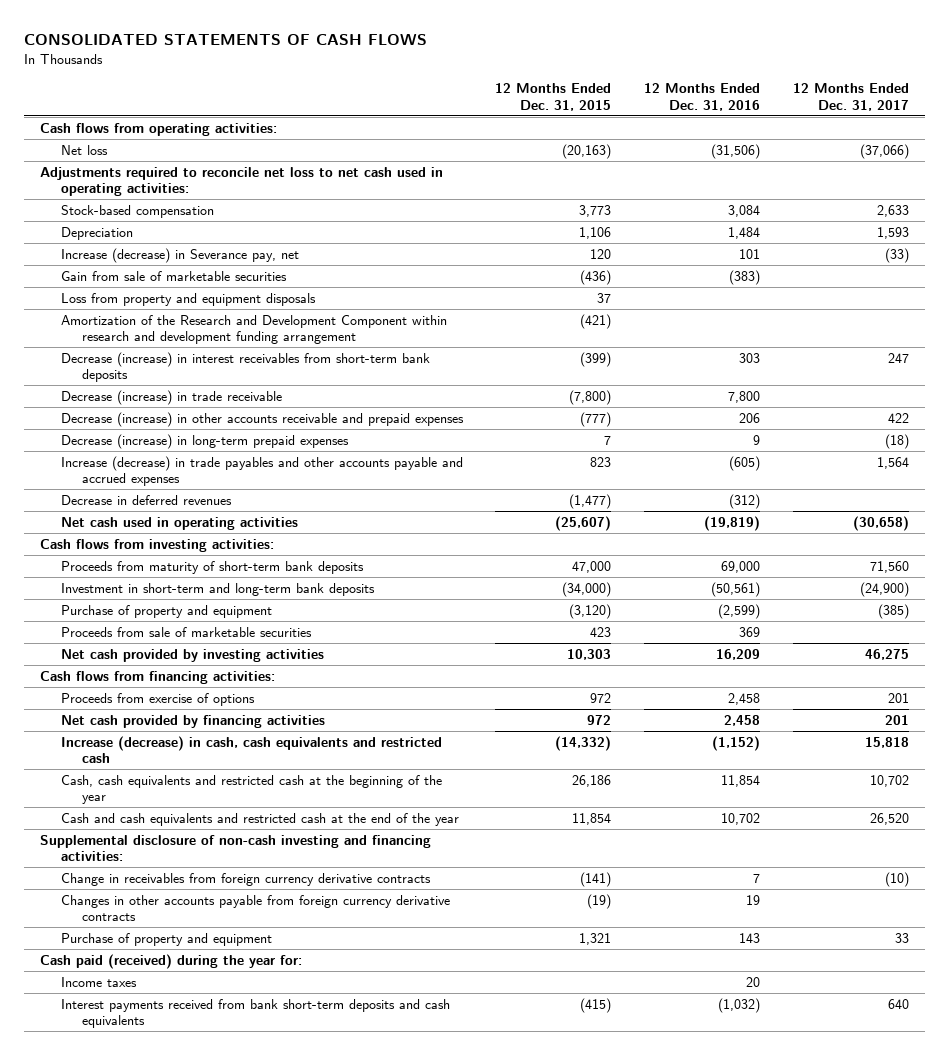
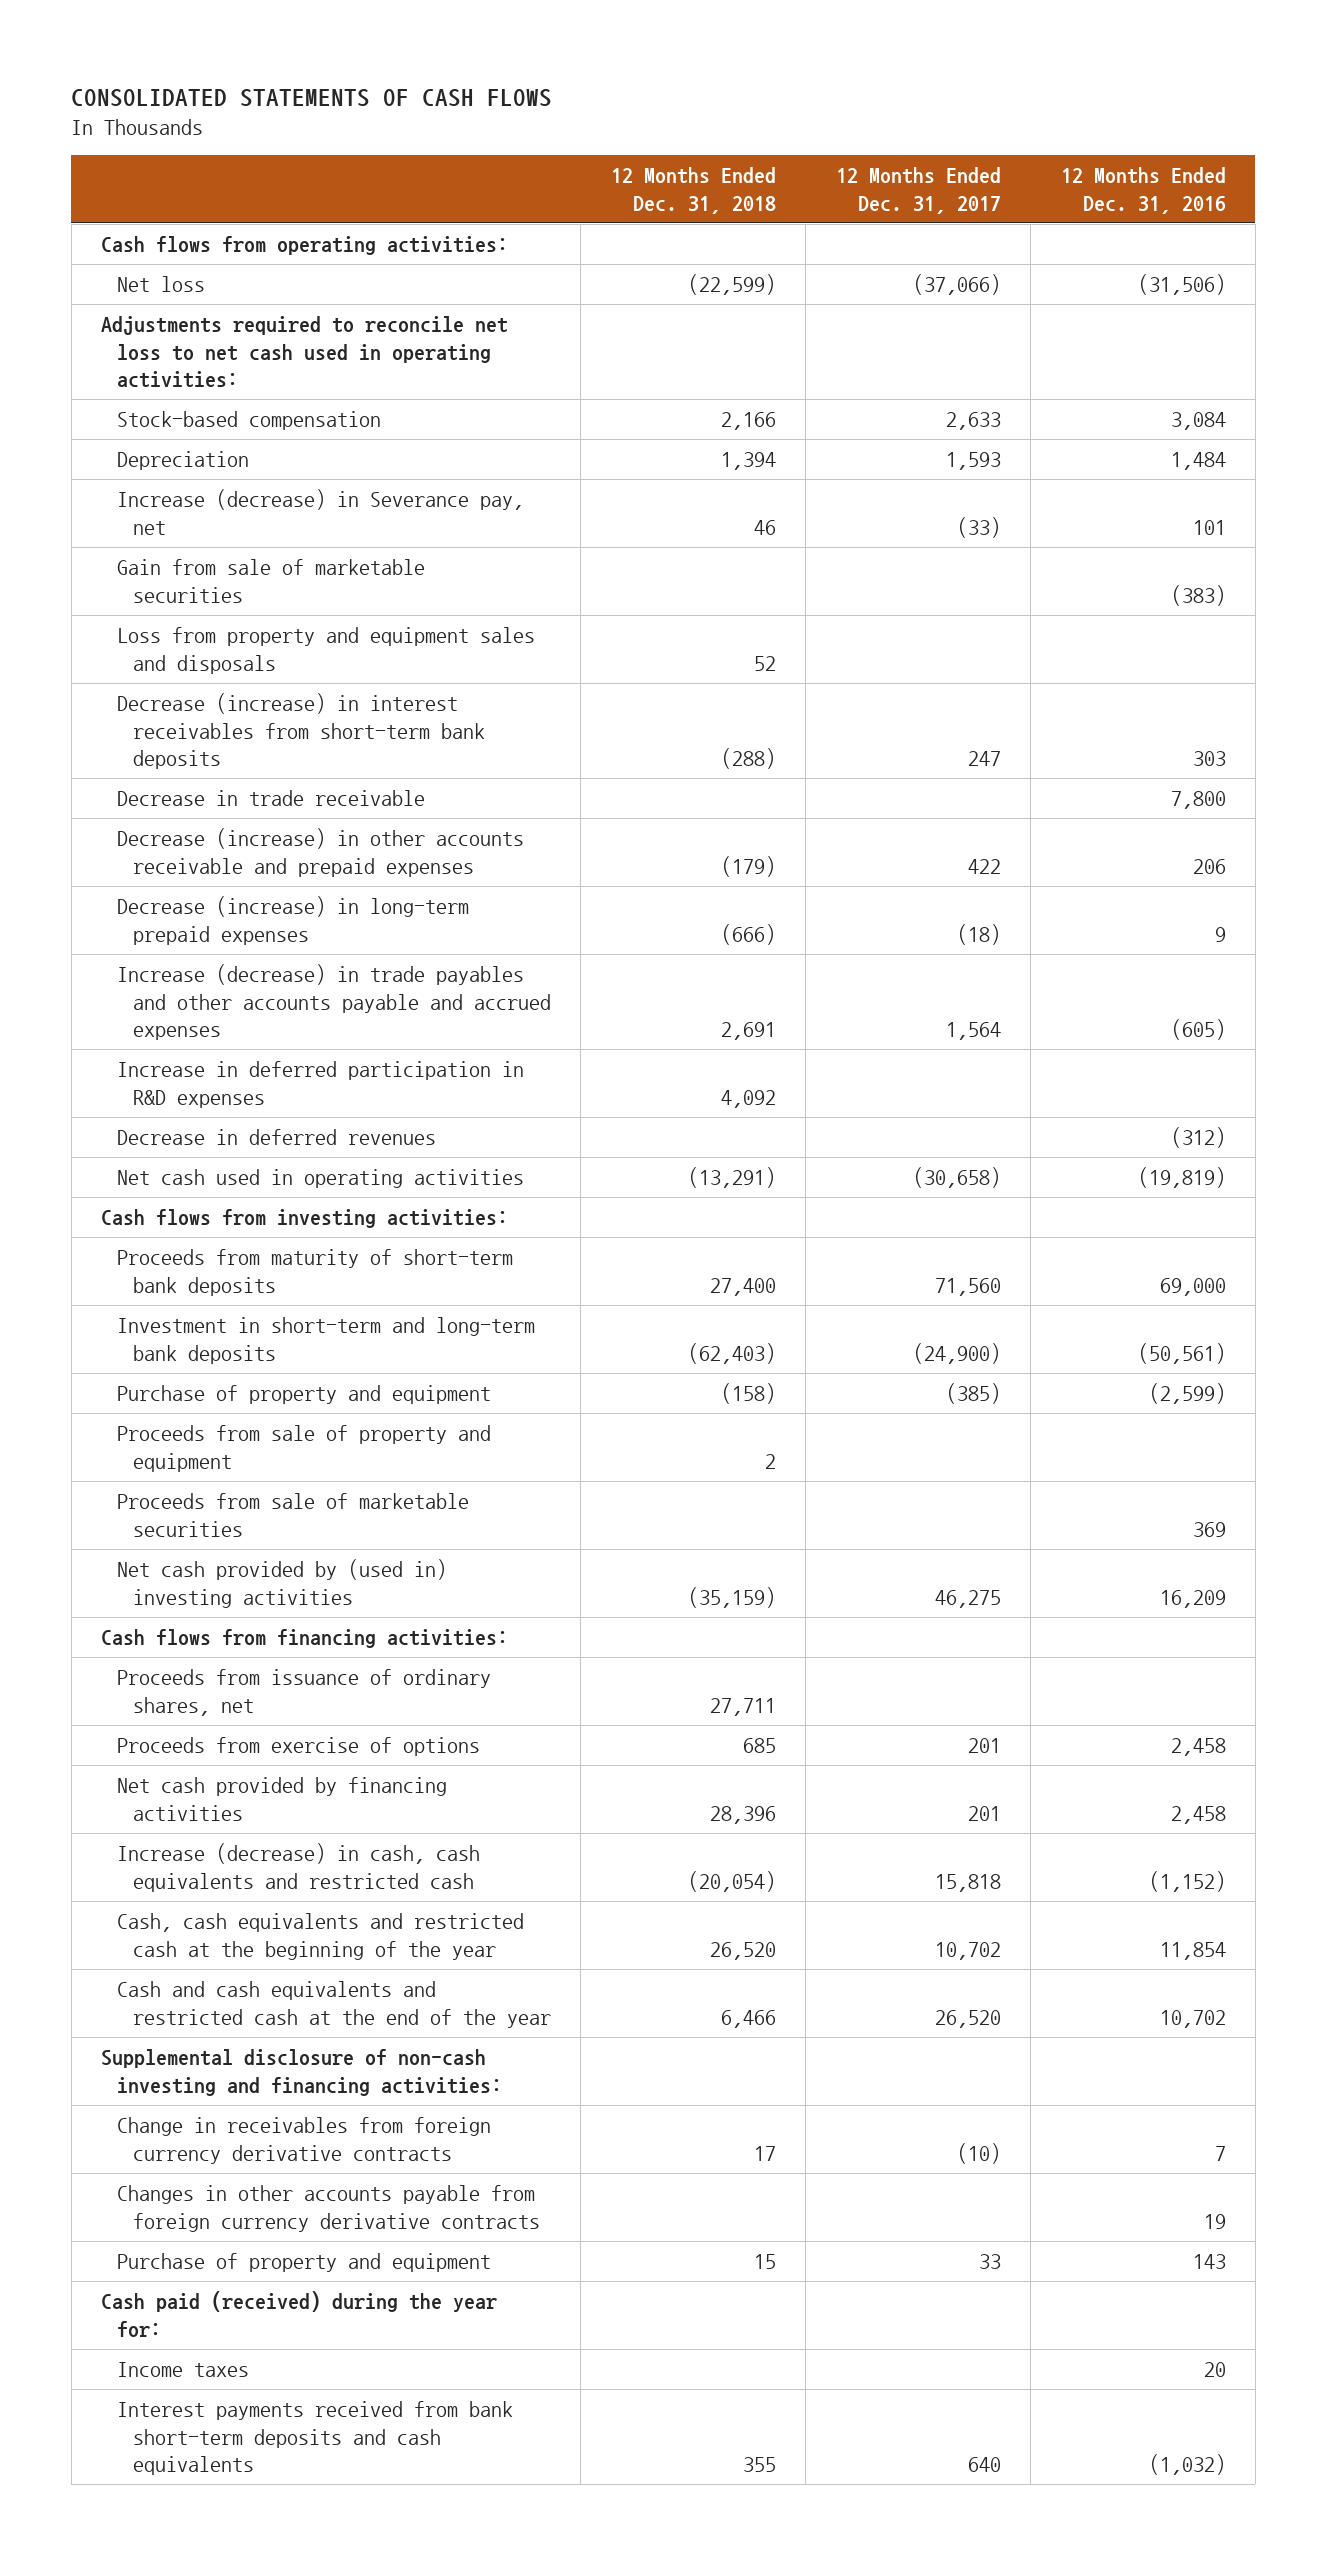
- | 12 Months Ended Dec. 31, 2015 | 12 Months Ended Dec. 31, 2016 | 12 Months Ended Dec. 31, 2017
+ | 12 Months Ended Dec. 31, 2018 | 12 Months Ended Dec. 31, 2017 | 12 Months Ended Dec. 31, 2016
- Loss from property and equipment disposals | 37 | |
- Amortization of the Research and Development Component within research and development funding arrangement | (421) | |
+ Loss from property and equipment sales and disposals | 52 | |
- Decrease (increase) in trade receivable | (7,800) | 7,800 |
+ Decrease in trade receivable | | | 7,800
+ Increase in deferred participation in R&D expenses | 4,092 | |
+ Proceeds from sale of property and equipment | 2 | |
- Net cash provided by investing activities | 10,303 | 16,209 | 46,275
+ Net cash provided by (used in) investing activities | (35,159) | 46,275 | 16,209
+ Proceeds from issuance of ordinary shares, net | 27,711 | |

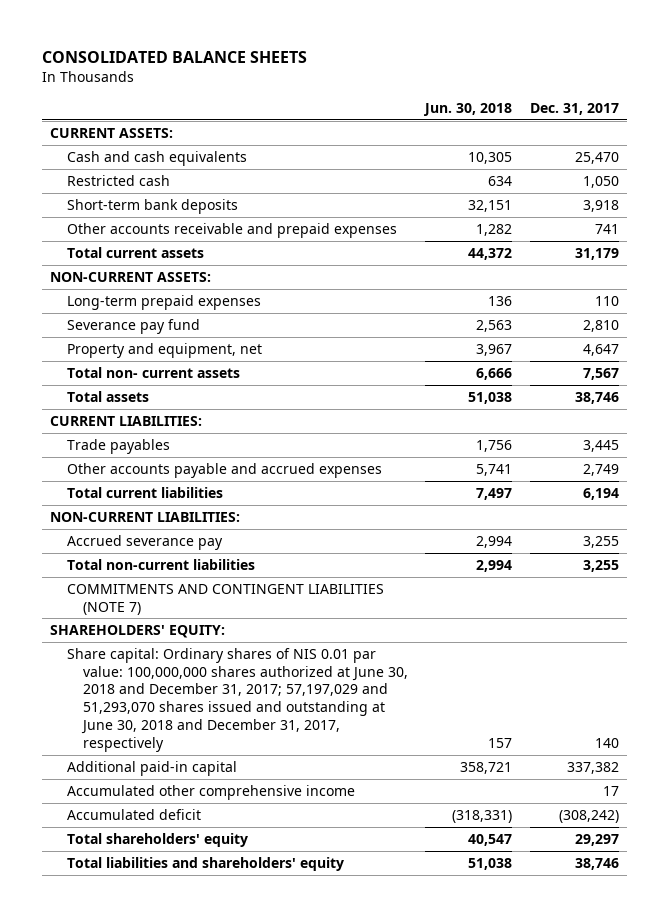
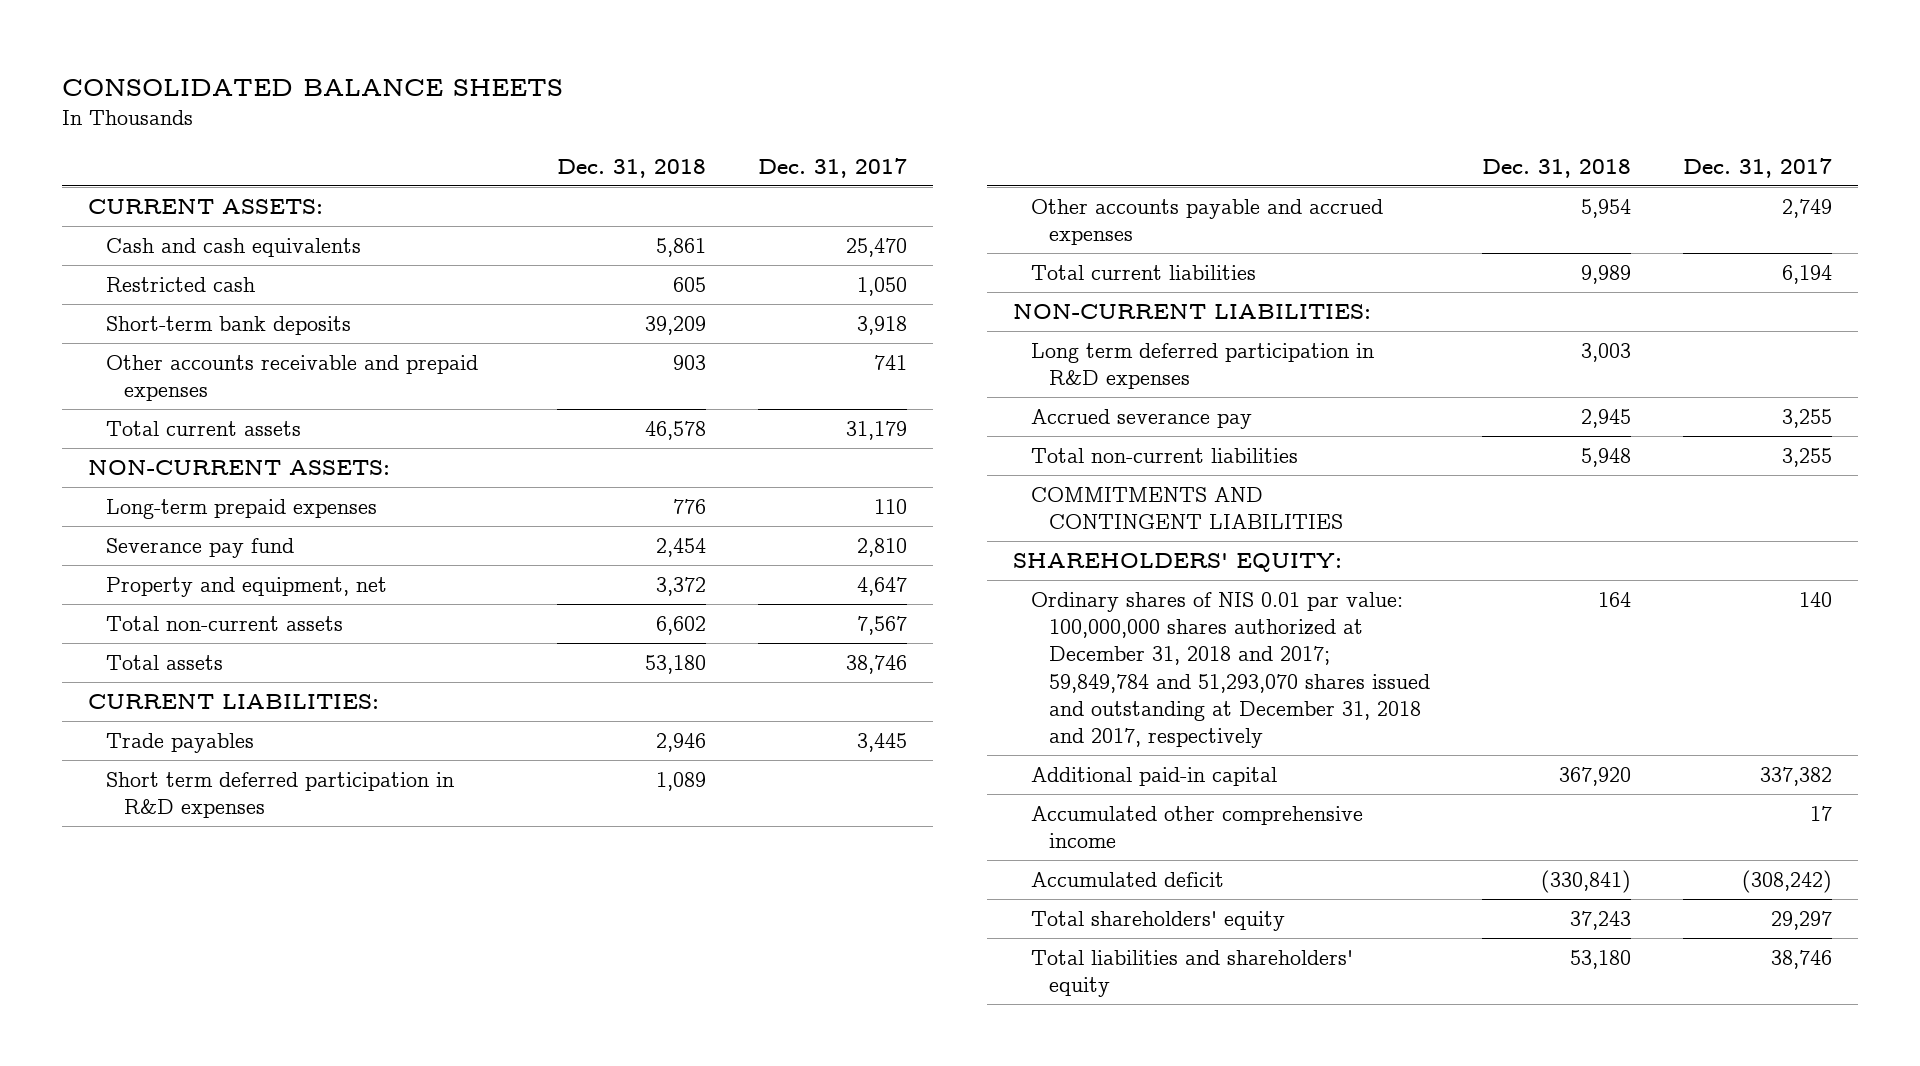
- | Jun. 30, 2018 | Dec. 31, 2017
+ | Dec. 31, 2018 | Dec. 31, 2017
- Total non- current assets | 6,666 | 7,567
+ Total non-current assets | 6,602 | 7,567
+ Short term deferred participation in R&D expenses | 1,089 |
+ Long term deferred participation in R&D expenses | 3,003 |
- COMMITMENTS AND CONTINGENT LIABILITIES (NOTE 7)
+ COMMITMENTS AND CONTINGENT LIABILITIES
- Share capital: Ordinary shares of NIS 0.01 par value: 100,000,000 shares authorized at June 30, 2018 and December 31, 2017; 57,197,029 and 51,293,070 shares issued and outstanding at June 30, 2018 and December 31, 2017, respectively | 157 | 140
+ Ordinary shares of NIS 0.01 par value: 100,000,000 shares authorized at December 31, 2018 and 2017; 59,849,784 and 51,293,070 shares issued and outstanding at December 31, 2018 and 2017, respectively | 164 | 140

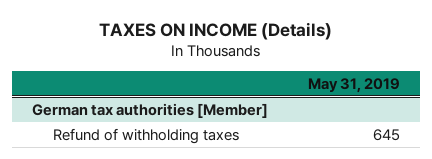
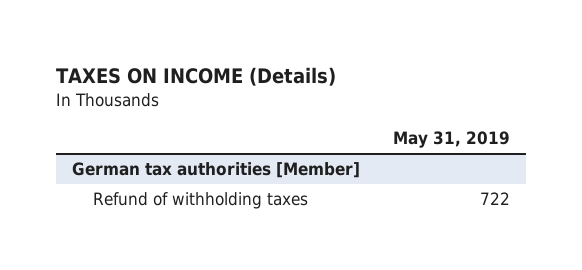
@ German tax authorities [Member]
- Refund of withholding taxes | 645
+ Refund of withholding taxes | 722

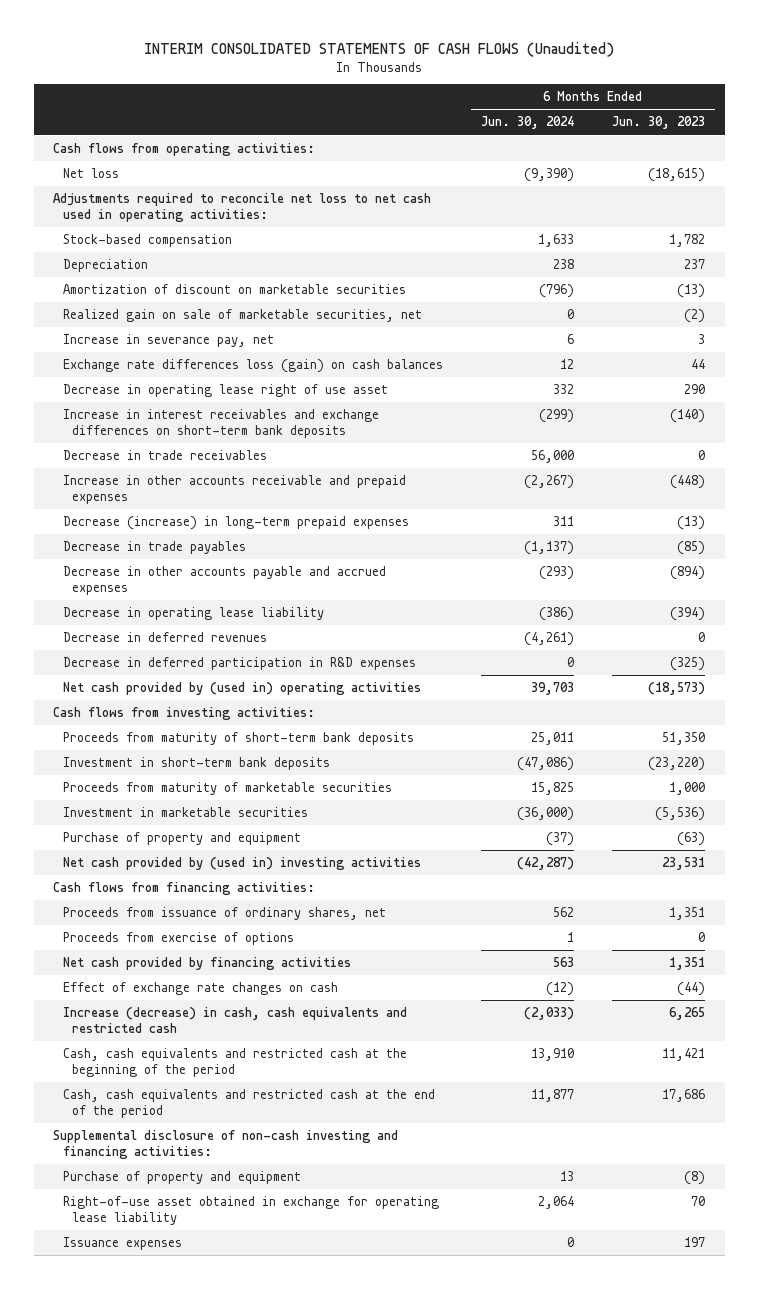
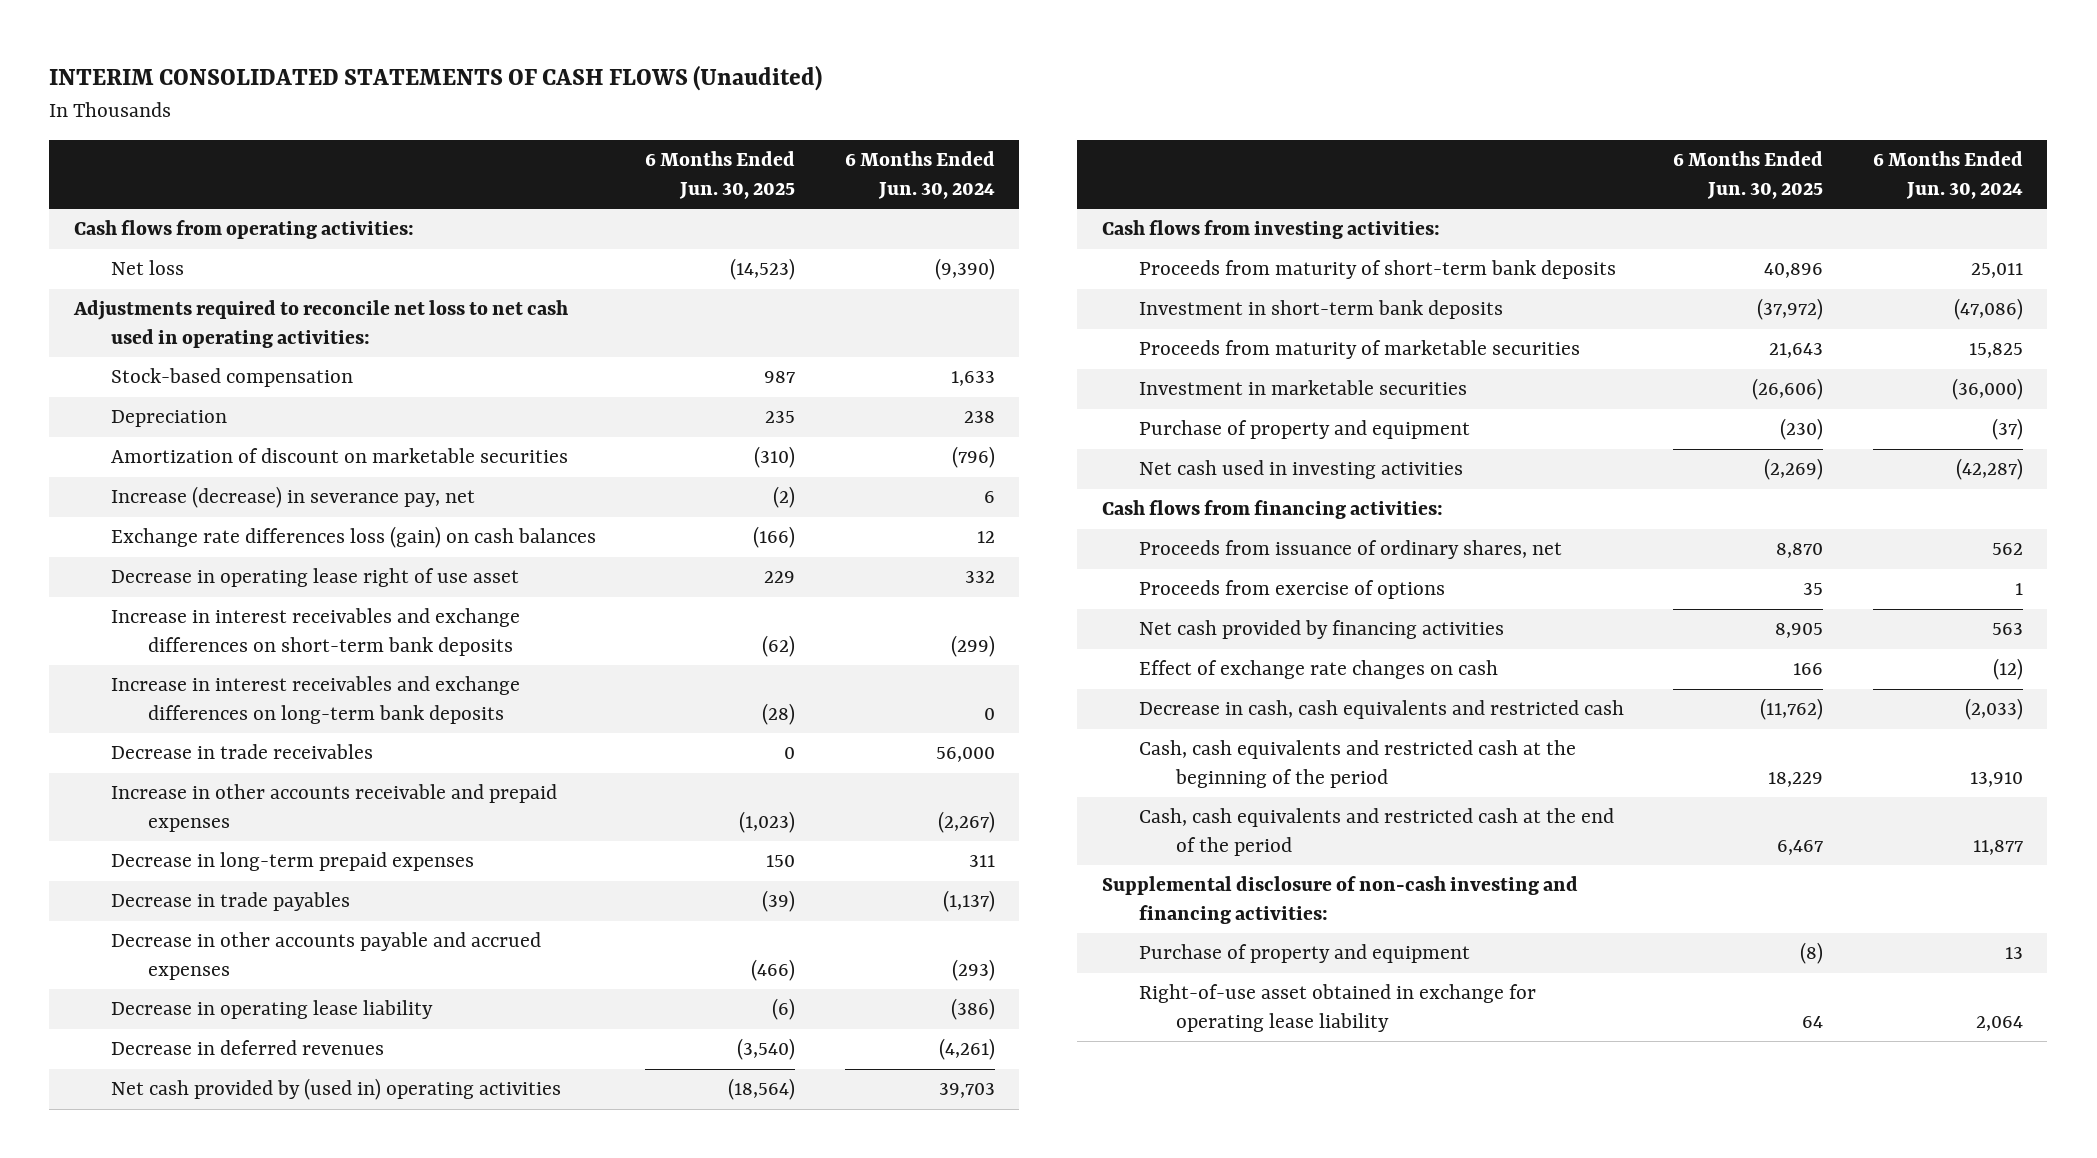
- | 6 Months Ended Jun. 30, 2024 | 6 Months Ended Jun. 30, 2023
+ | 6 Months Ended Jun. 30, 2025 | 6 Months Ended Jun. 30, 2024
- Realized gain on sale of marketable securities, net | 0 | (2)
- Increase in severance pay, net | 6 | 3
+ Increase (decrease) in severance pay, net | (2) | 6
+ Increase in interest receivables and exchange differences on long-term bank deposits | (28) | 0
- Decrease (increase) in long-term prepaid expenses | 311 | (13)
+ Decrease in long-term prepaid expenses | 150 | 311
- Decrease in deferred participation in R&D expenses | 0 | (325)
- Net cash provided by (used in) investing activities | (42,287) | 23,531
+ Net cash used in investing activities | (2,269) | (42,287)
- Increase (decrease) in cash, cash equivalents and restricted cash | (2,033) | 6,265
+ Decrease in cash, cash equivalents and restricted cash | (11,762) | (2,033)
- Issuance expenses | 0 | 197

